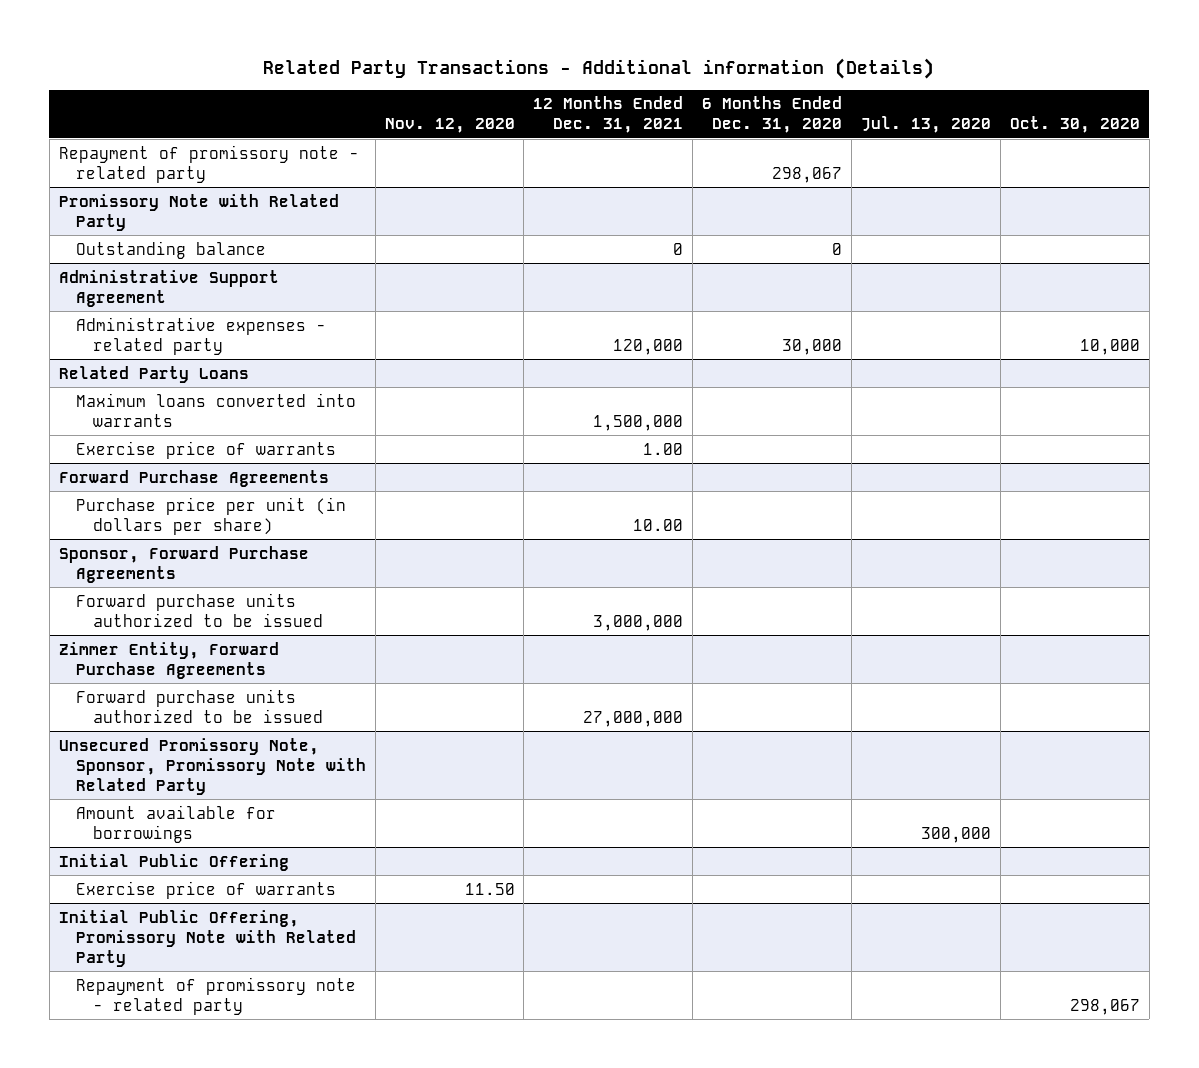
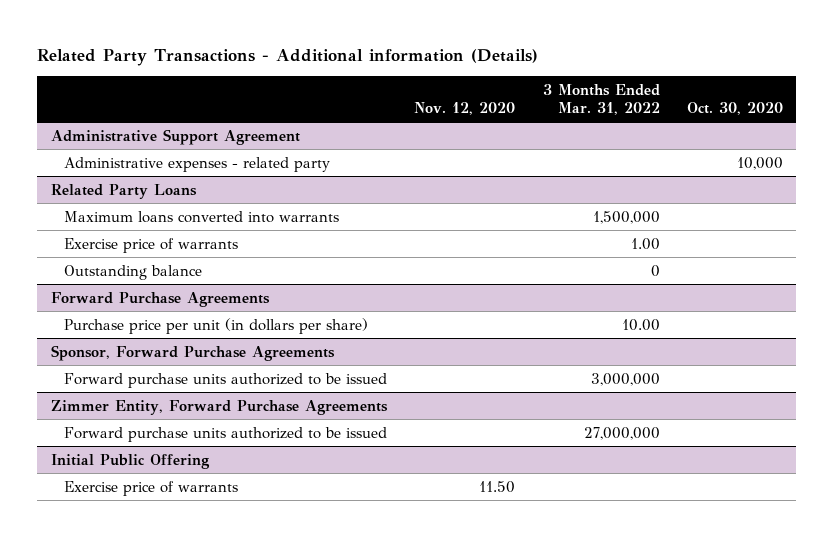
- | Nov. 12, 2020 | 12 Months Ended Dec. 31, 2021 | 6 Months Ended Dec. 31, 2020 | Jul. 13, 2020 | Oct. 30, 2020
+ | Nov. 12, 2020 | 3 Months Ended Mar. 31, 2022 | Oct. 30, 2020
- Repayment of promissory note - related party | | | 298,067 | |
- Promissory Note with Related Party
- Outstanding balance | | 0 | 0 | |
@ Related Party Loans
+ Outstanding balance | | 0 |
- Unsecured Promissory Note, Sponsor, Promissory Note with Related Party
- Amount available for borrowings | | | | 300,000 |
- Initial Public Offering, Promissory Note with Related Party
- Repayment of promissory note - related party | | | | | 298,067

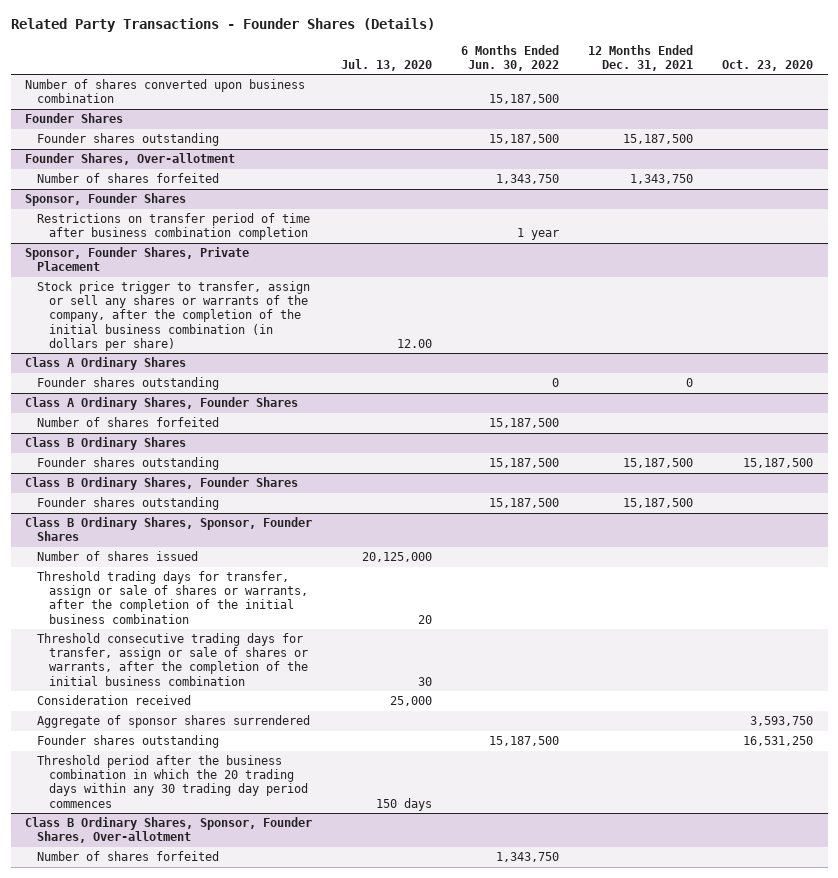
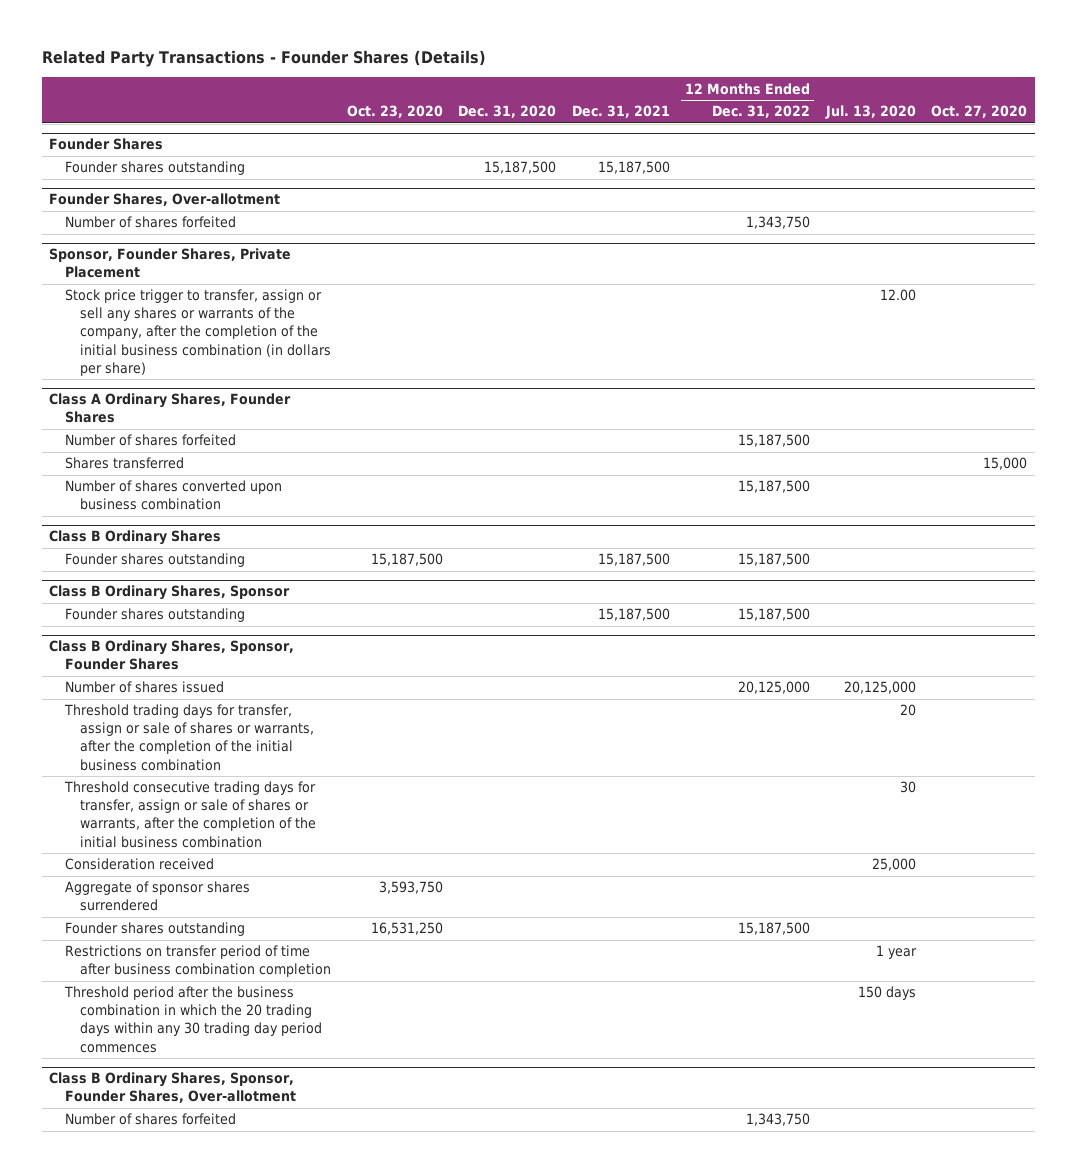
- | Jul. 13, 2020 | 6 Months Ended Jun. 30, 2022 | 12 Months Ended Dec. 31, 2021 | Oct. 23, 2020
+ | Oct. 23, 2020 | Dec. 31, 2020 | Dec. 31, 2021 | 12 Months Ended Dec. 31, 2022 | Jul. 13, 2020 | Oct. 27, 2020
- Number of shares converted upon business combination | | 15,187,500 | |
- Sponsor, Founder Shares
- Restrictions on transfer period of time after business combination completion | | 1 year | |
- Class A Ordinary Shares
- Founder shares outstanding | | 0 | 0 |
@ Class A Ordinary Shares, Founder Shares
+ Shares transferred | | | | | | 15,000
+ Number of shares converted upon business combination | | | | 15,187,500 | |
- Class B Ordinary Shares, Founder Shares
+ Class B Ordinary Shares, Sponsor
@ Class B Ordinary Shares, Sponsor, Founder Shares
+ Restrictions on transfer period of time after business combination completion | | | | | 1 year |

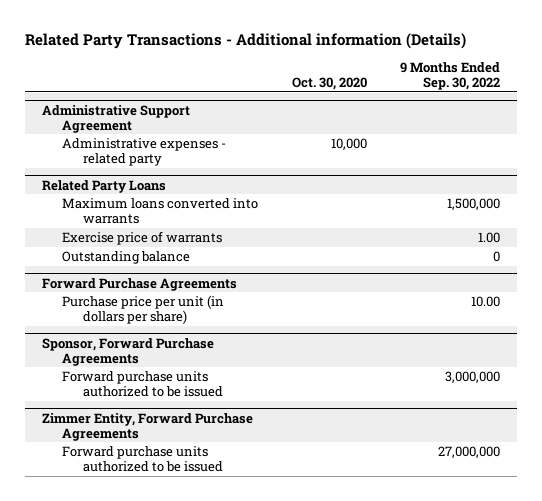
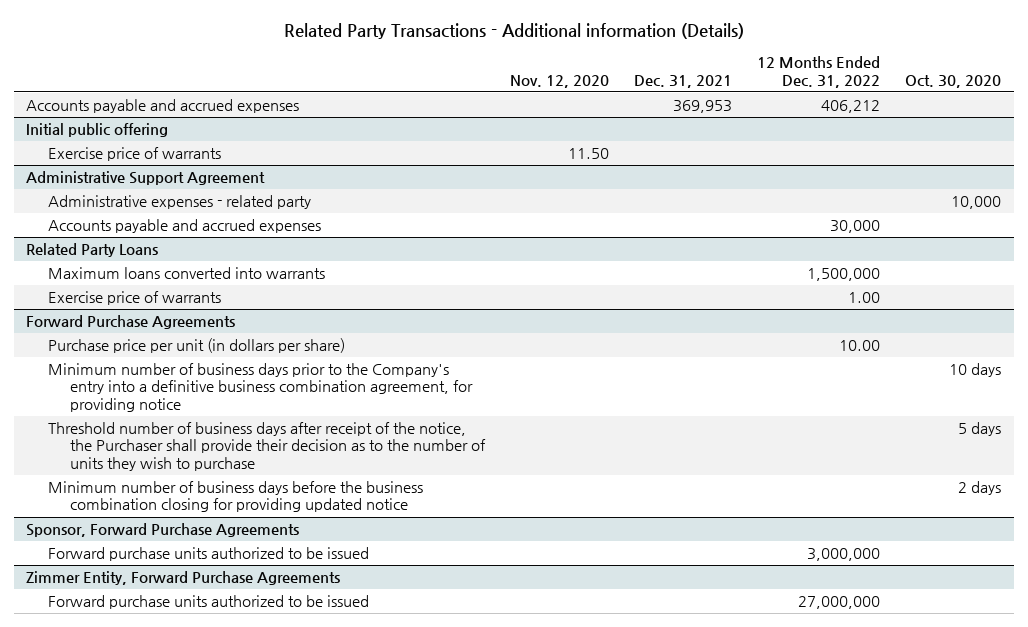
- | Oct. 30, 2020 | 9 Months Ended Sep. 30, 2022
+ | Nov. 12, 2020 | Dec. 31, 2021 | 12 Months Ended Dec. 31, 2022 | Oct. 30, 2020
+ Accounts payable and accrued expenses | | 369,953 | 406,212 |
+ Initial public offering
+ Exercise price of warrants | 11.50 | | |
@ Administrative Support Agreement
+ Accounts payable and accrued expenses | | | 30,000 |
@ Related Party Loans
- Outstanding balance | | 0
@ Forward Purchase Agreements
+ Minimum number of business days prior to the Company's entry into a definitive business combination agreement, for providing notice | | | | 10 days
+ Threshold number of business days after receipt of the notice, the Purchaser shall provide their decision as to the number of units they wish to purchase | | | | 5 days
+ Minimum number of business days before the business combination closing for providing updated notice | | | | 2 days

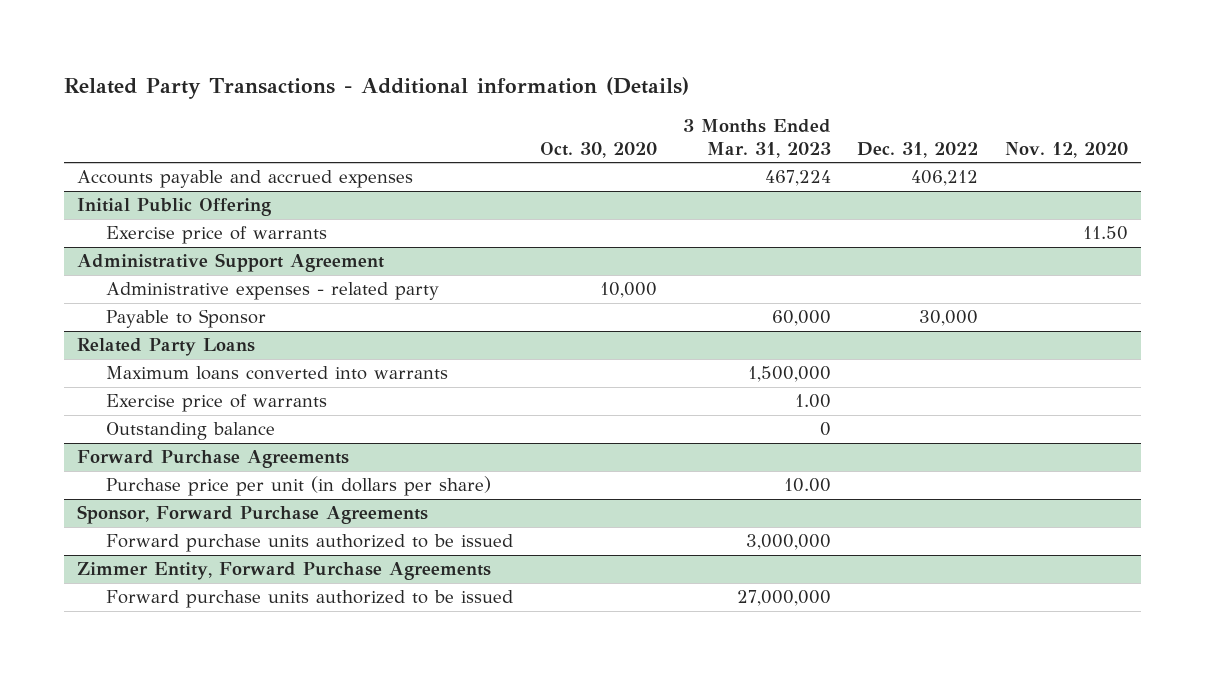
- | Nov. 12, 2020 | Dec. 31, 2021 | 12 Months Ended Dec. 31, 2022 | Oct. 30, 2020
+ | Oct. 30, 2020 | 3 Months Ended Mar. 31, 2023 | Dec. 31, 2022 | Nov. 12, 2020
- Initial public offering
+ Initial Public Offering
@ Administrative Support Agreement
- Accounts payable and accrued expenses | | | 30,000 |
+ Payable to Sponsor | | 60,000 | 30,000 |
@ Related Party Loans
+ Outstanding balance | | 0 | |
@ Forward Purchase Agreements
- Minimum number of business days prior to the Company's entry into a definitive business combination agreement, for providing notice | | | | 10 days
- Threshold number of business days after receipt of the notice, the Purchaser shall provide their decision as to the number of units they wish to purchase | | | | 5 days
- Minimum number of business days before the business combination closing for providing updated notice | | | | 2 days

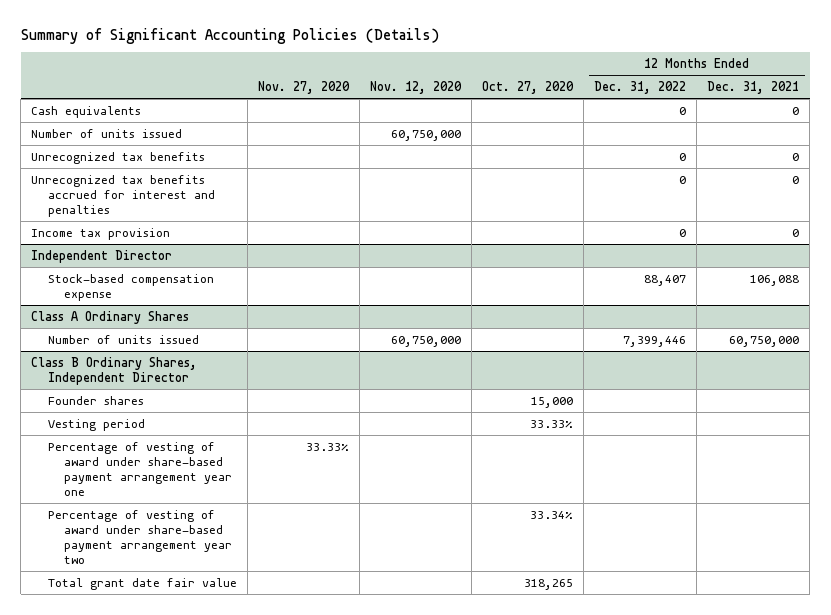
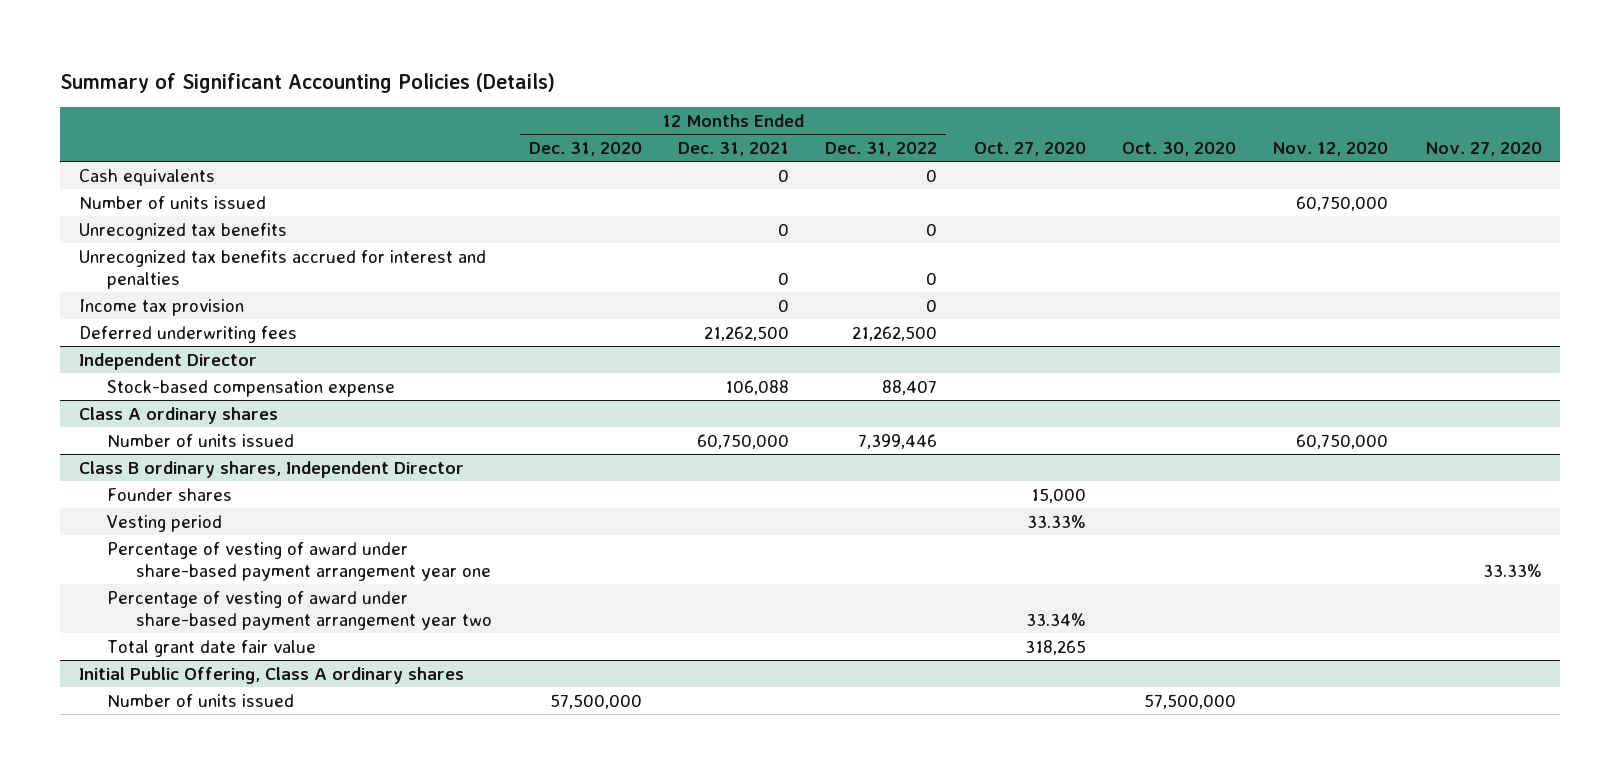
- | Nov. 27, 2020 | Nov. 12, 2020 | Oct. 27, 2020 | 12 Months Ended Dec. 31, 2022 | 12 Months Ended Dec. 31, 2021
+ | 12 Months Ended Dec. 31, 2020 | 12 Months Ended Dec. 31, 2021 | 12 Months Ended Dec. 31, 2022 | Oct. 27, 2020 | Oct. 30, 2020 | Nov. 12, 2020 | Nov. 27, 2020
+ Deferred underwriting fees | | 21,262,500 | 21,262,500 | | | |
- Class A Ordinary Shares
+ Class A ordinary shares
- Class B Ordinary Shares, Independent Director
+ Class B ordinary shares, Independent Director
+ Initial Public Offering, Class A ordinary shares
+ Number of units issued | 57,500,000 | | | | 57,500,000 | |

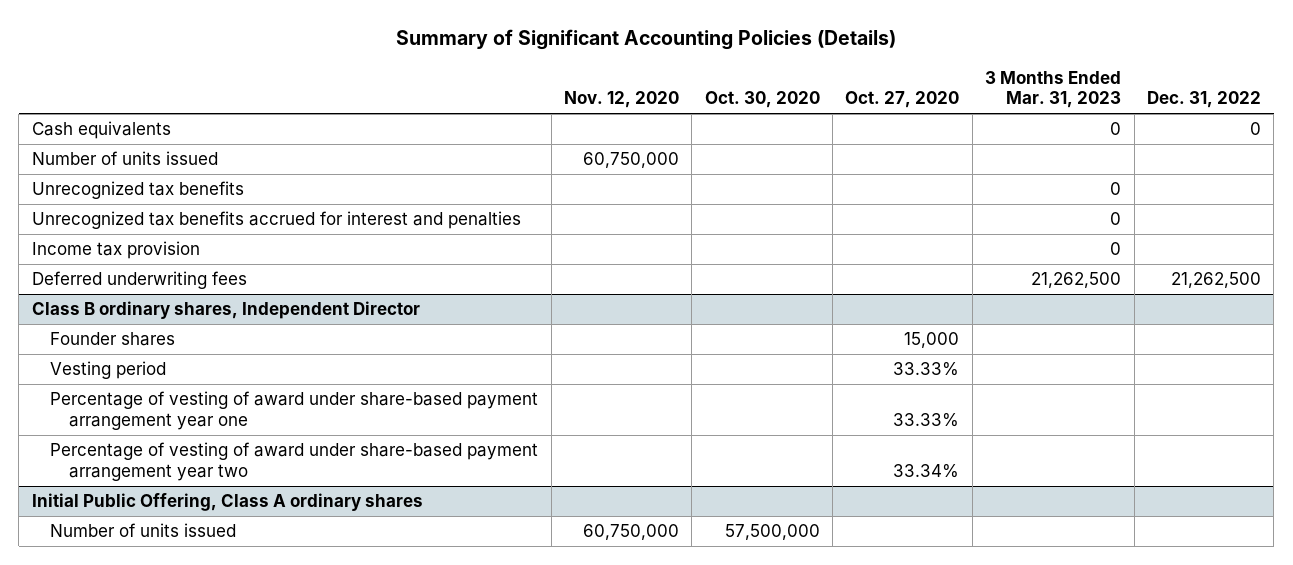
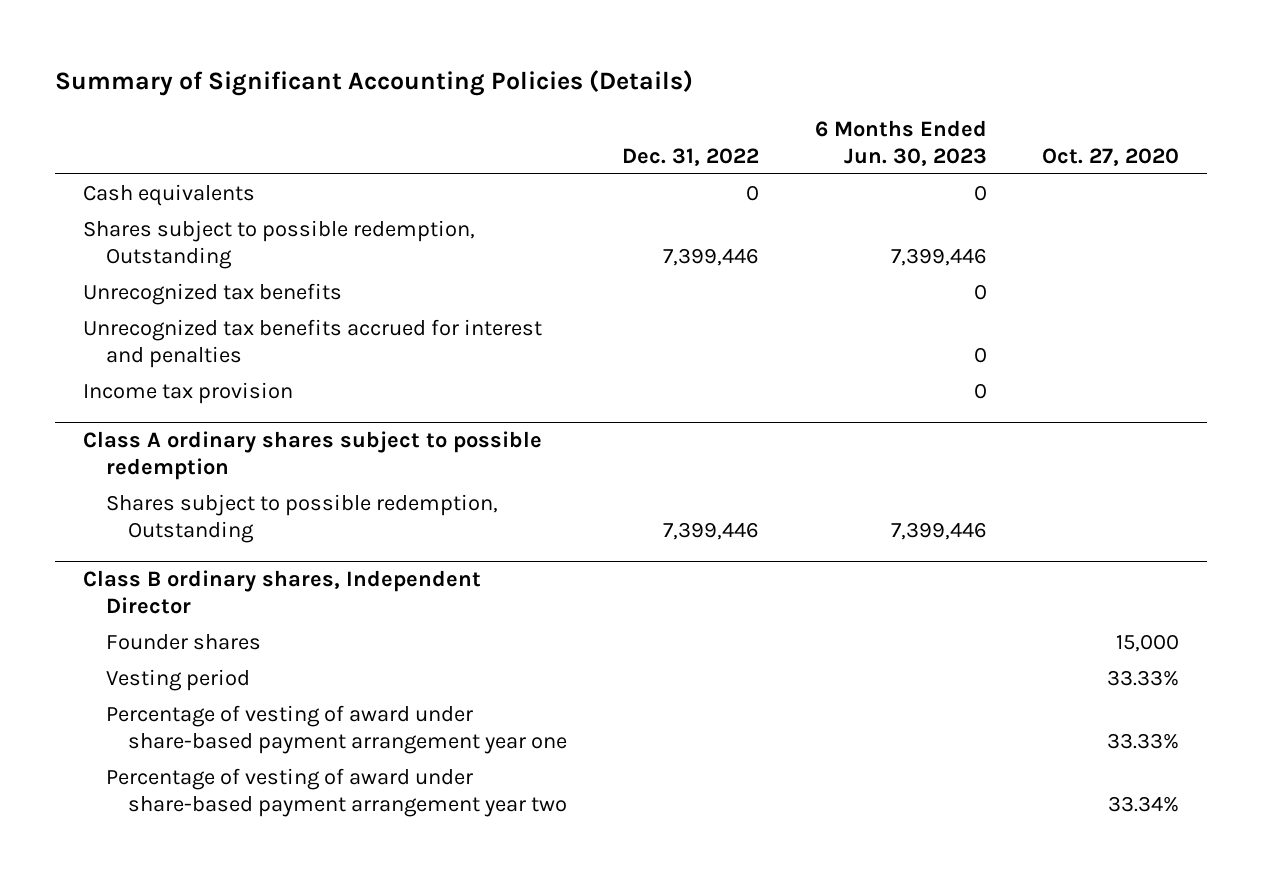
- | Nov. 12, 2020 | Oct. 30, 2020 | Oct. 27, 2020 | 3 Months Ended Mar. 31, 2023 | Dec. 31, 2022
+ | Dec. 31, 2022 | 6 Months Ended Jun. 30, 2023 | Oct. 27, 2020
- Number of units issued | 60,750,000 | | | |
+ Shares subject to possible redemption, Outstanding | 7,399,446 | 7,399,446 |
- Deferred underwriting fees | | | | 21,262,500 | 21,262,500
+ Class A ordinary shares subject to possible redemption
+ Shares subject to possible redemption, Outstanding | 7,399,446 | 7,399,446 |
- Initial Public Offering, Class A ordinary shares
- Number of units issued | 60,750,000 | 57,500,000 | | |

